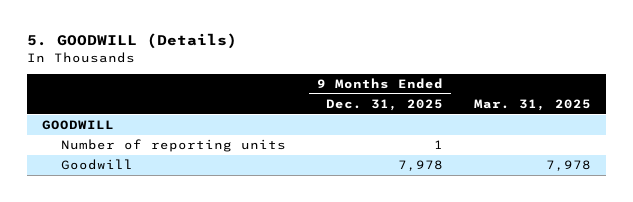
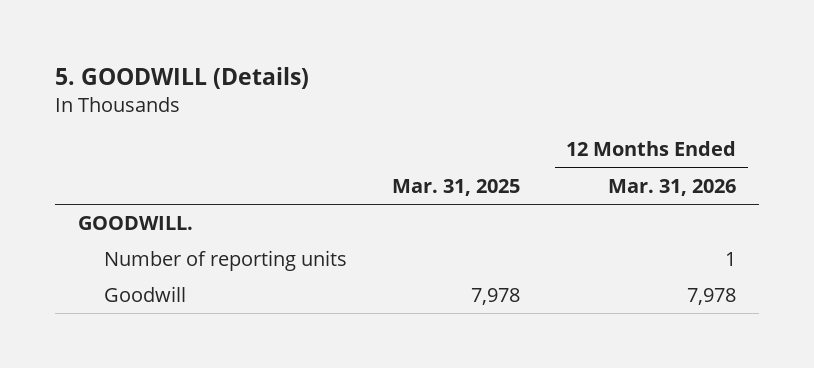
- | 9 Months Ended Dec. 31, 2025 | Mar. 31, 2025
+ | Mar. 31, 2025 | 12 Months Ended Mar. 31, 2026
- GOODWILL
+ GOODWILL.

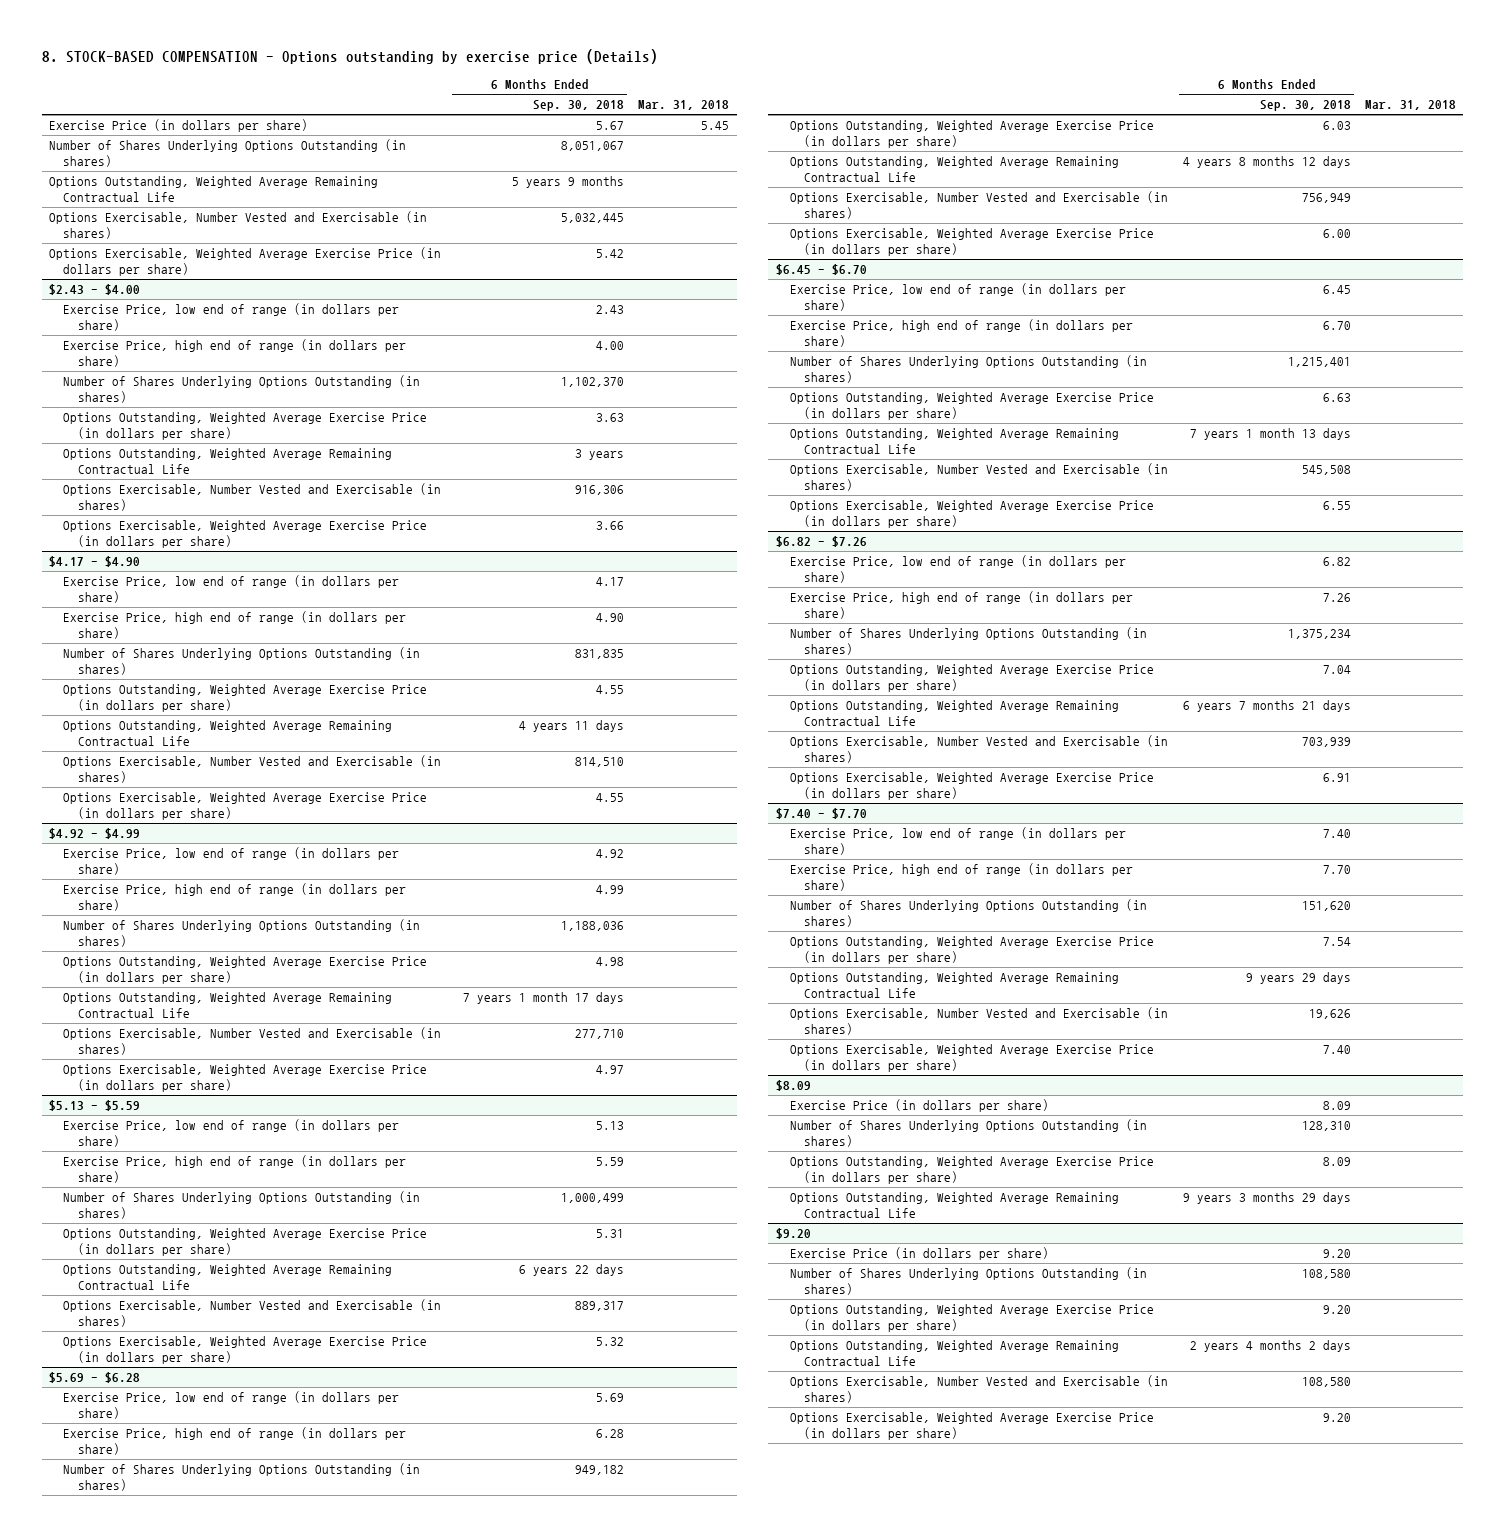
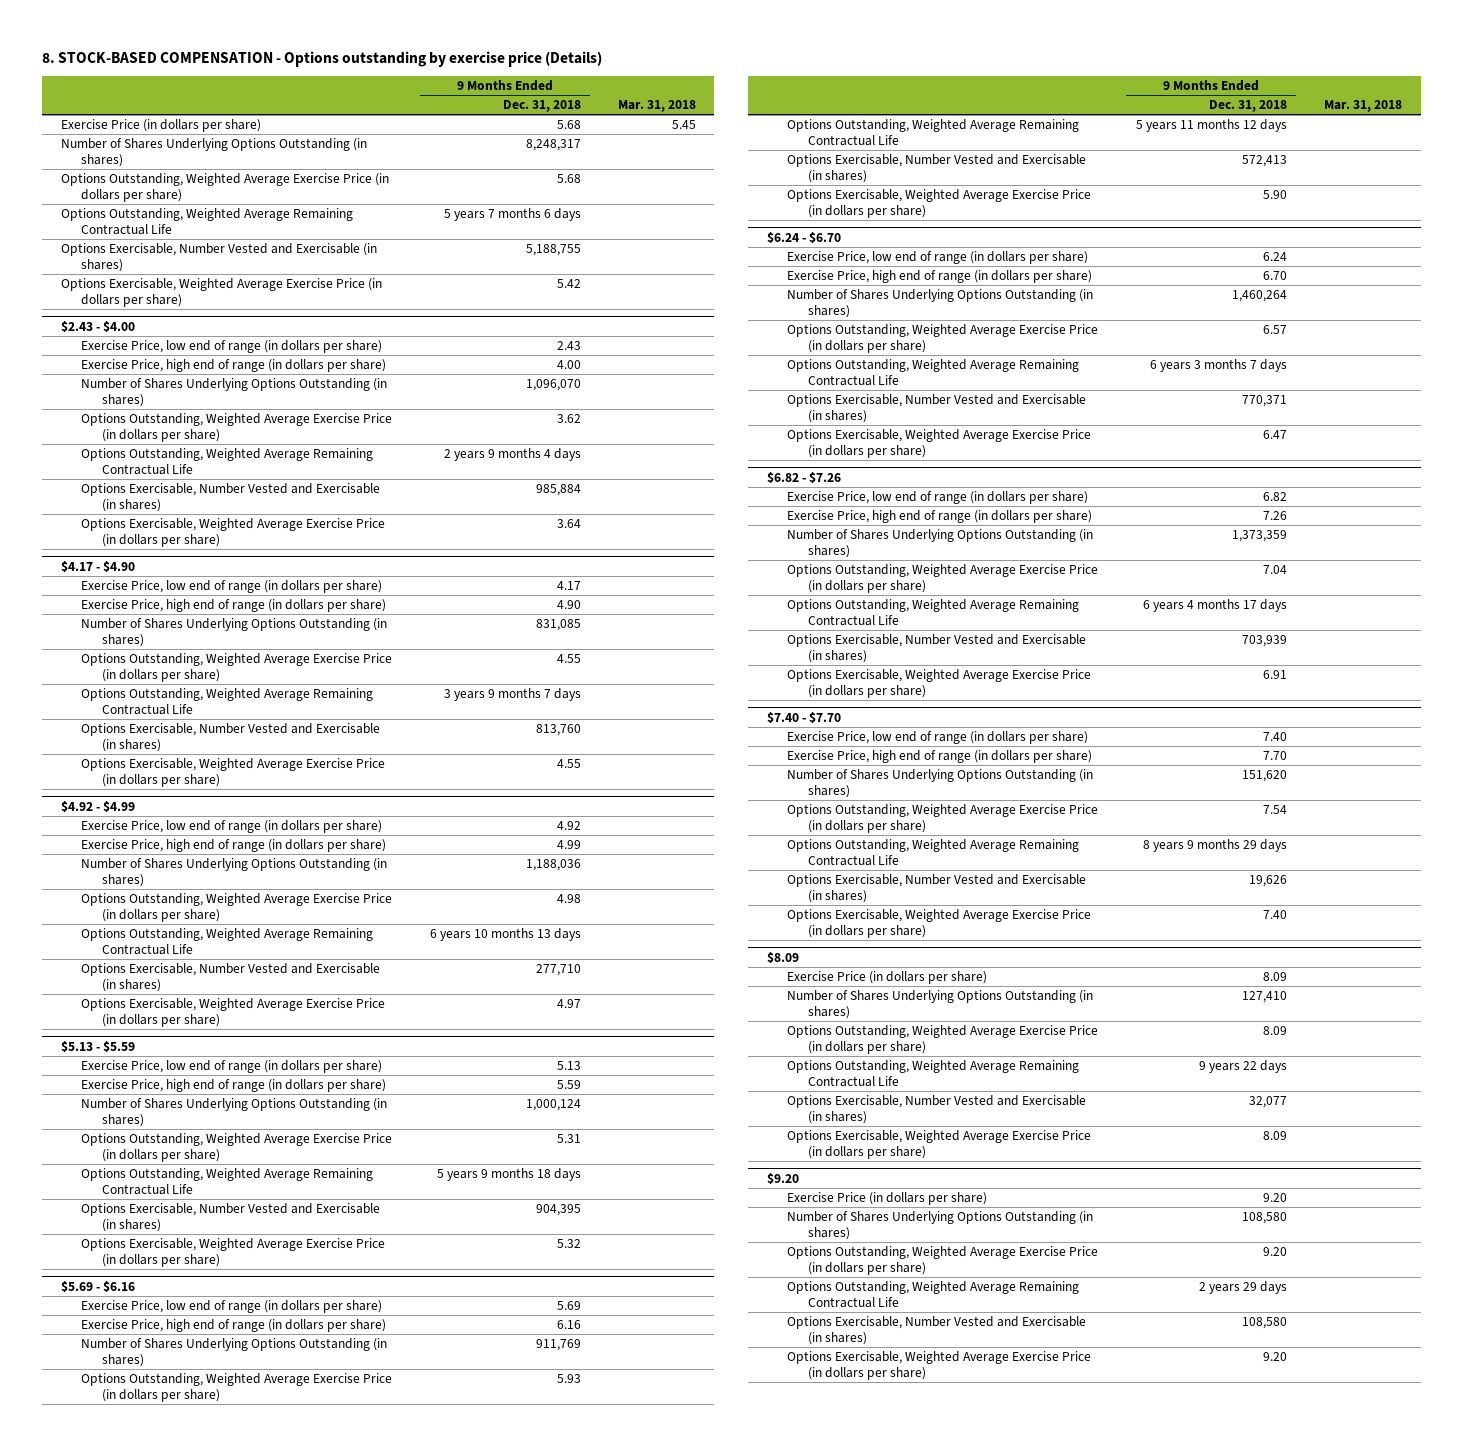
- | 6 Months Ended Sep. 30, 2018 | Mar. 31, 2018
+ | 9 Months Ended Dec. 31, 2018 | Mar. 31, 2018
+ Options Outstanding, Weighted Average Exercise Price (in dollars per share) | 5.68 |
- $5.69 - $6.28
+ $5.69 - $6.16
- $6.45 - $6.70
+ $6.24 - $6.70
@ $8.09
+ Options Exercisable, Number Vested and Exercisable (in shares) | 32,077 |
+ Options Exercisable, Weighted Average Exercise Price (in dollars per share) | 8.09 |

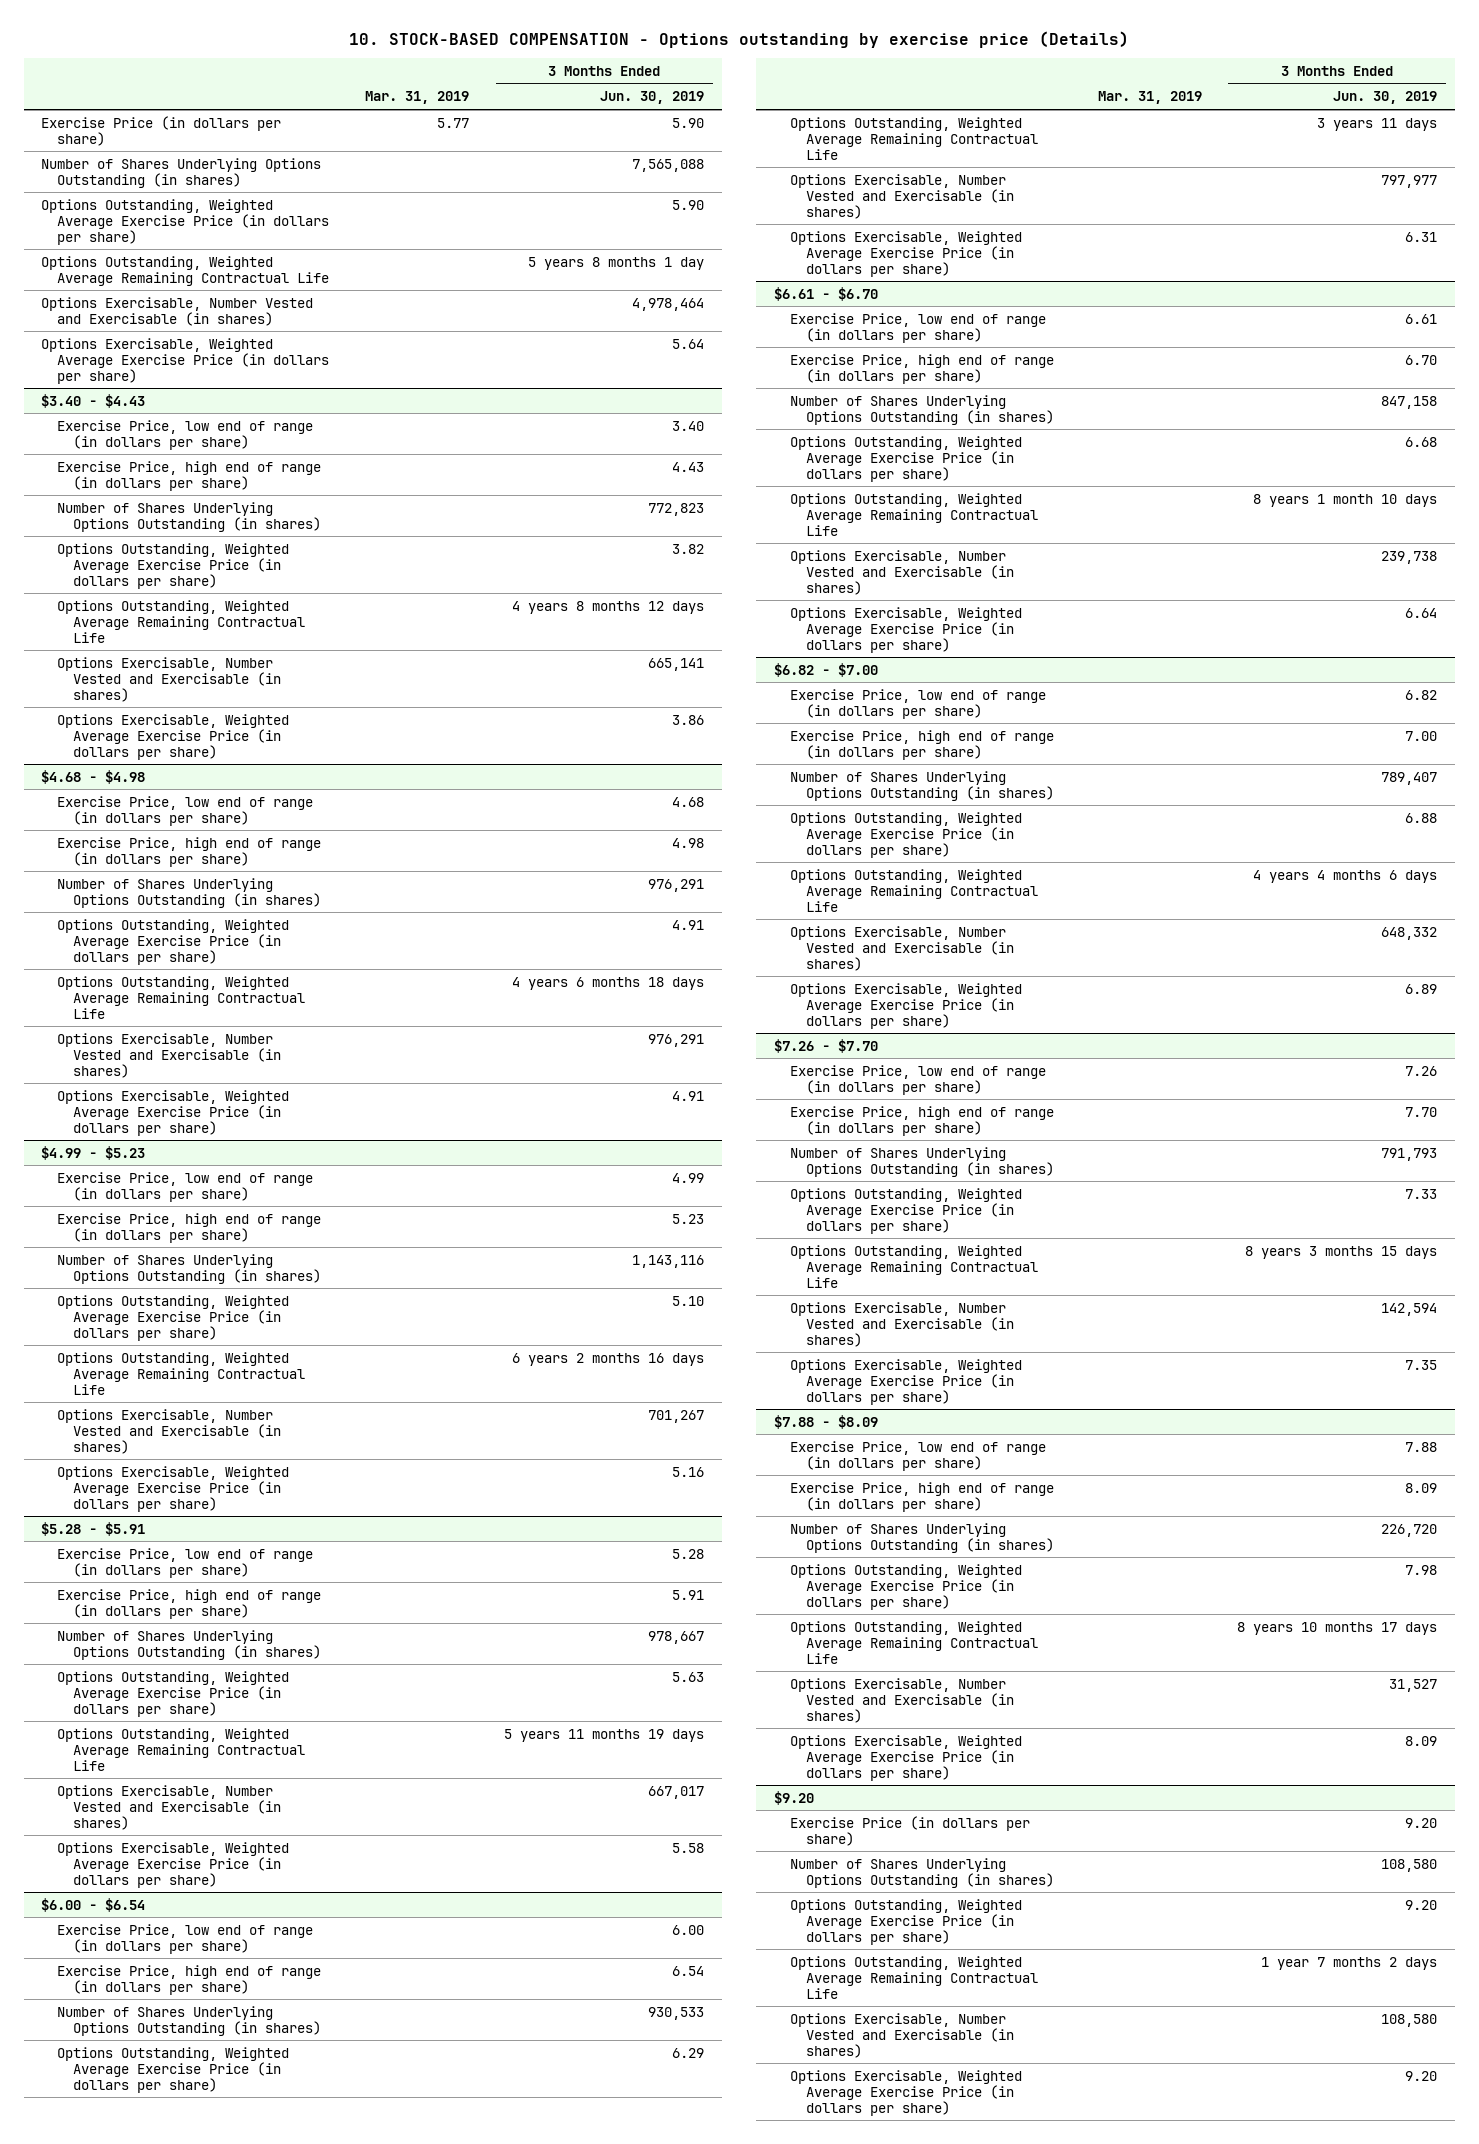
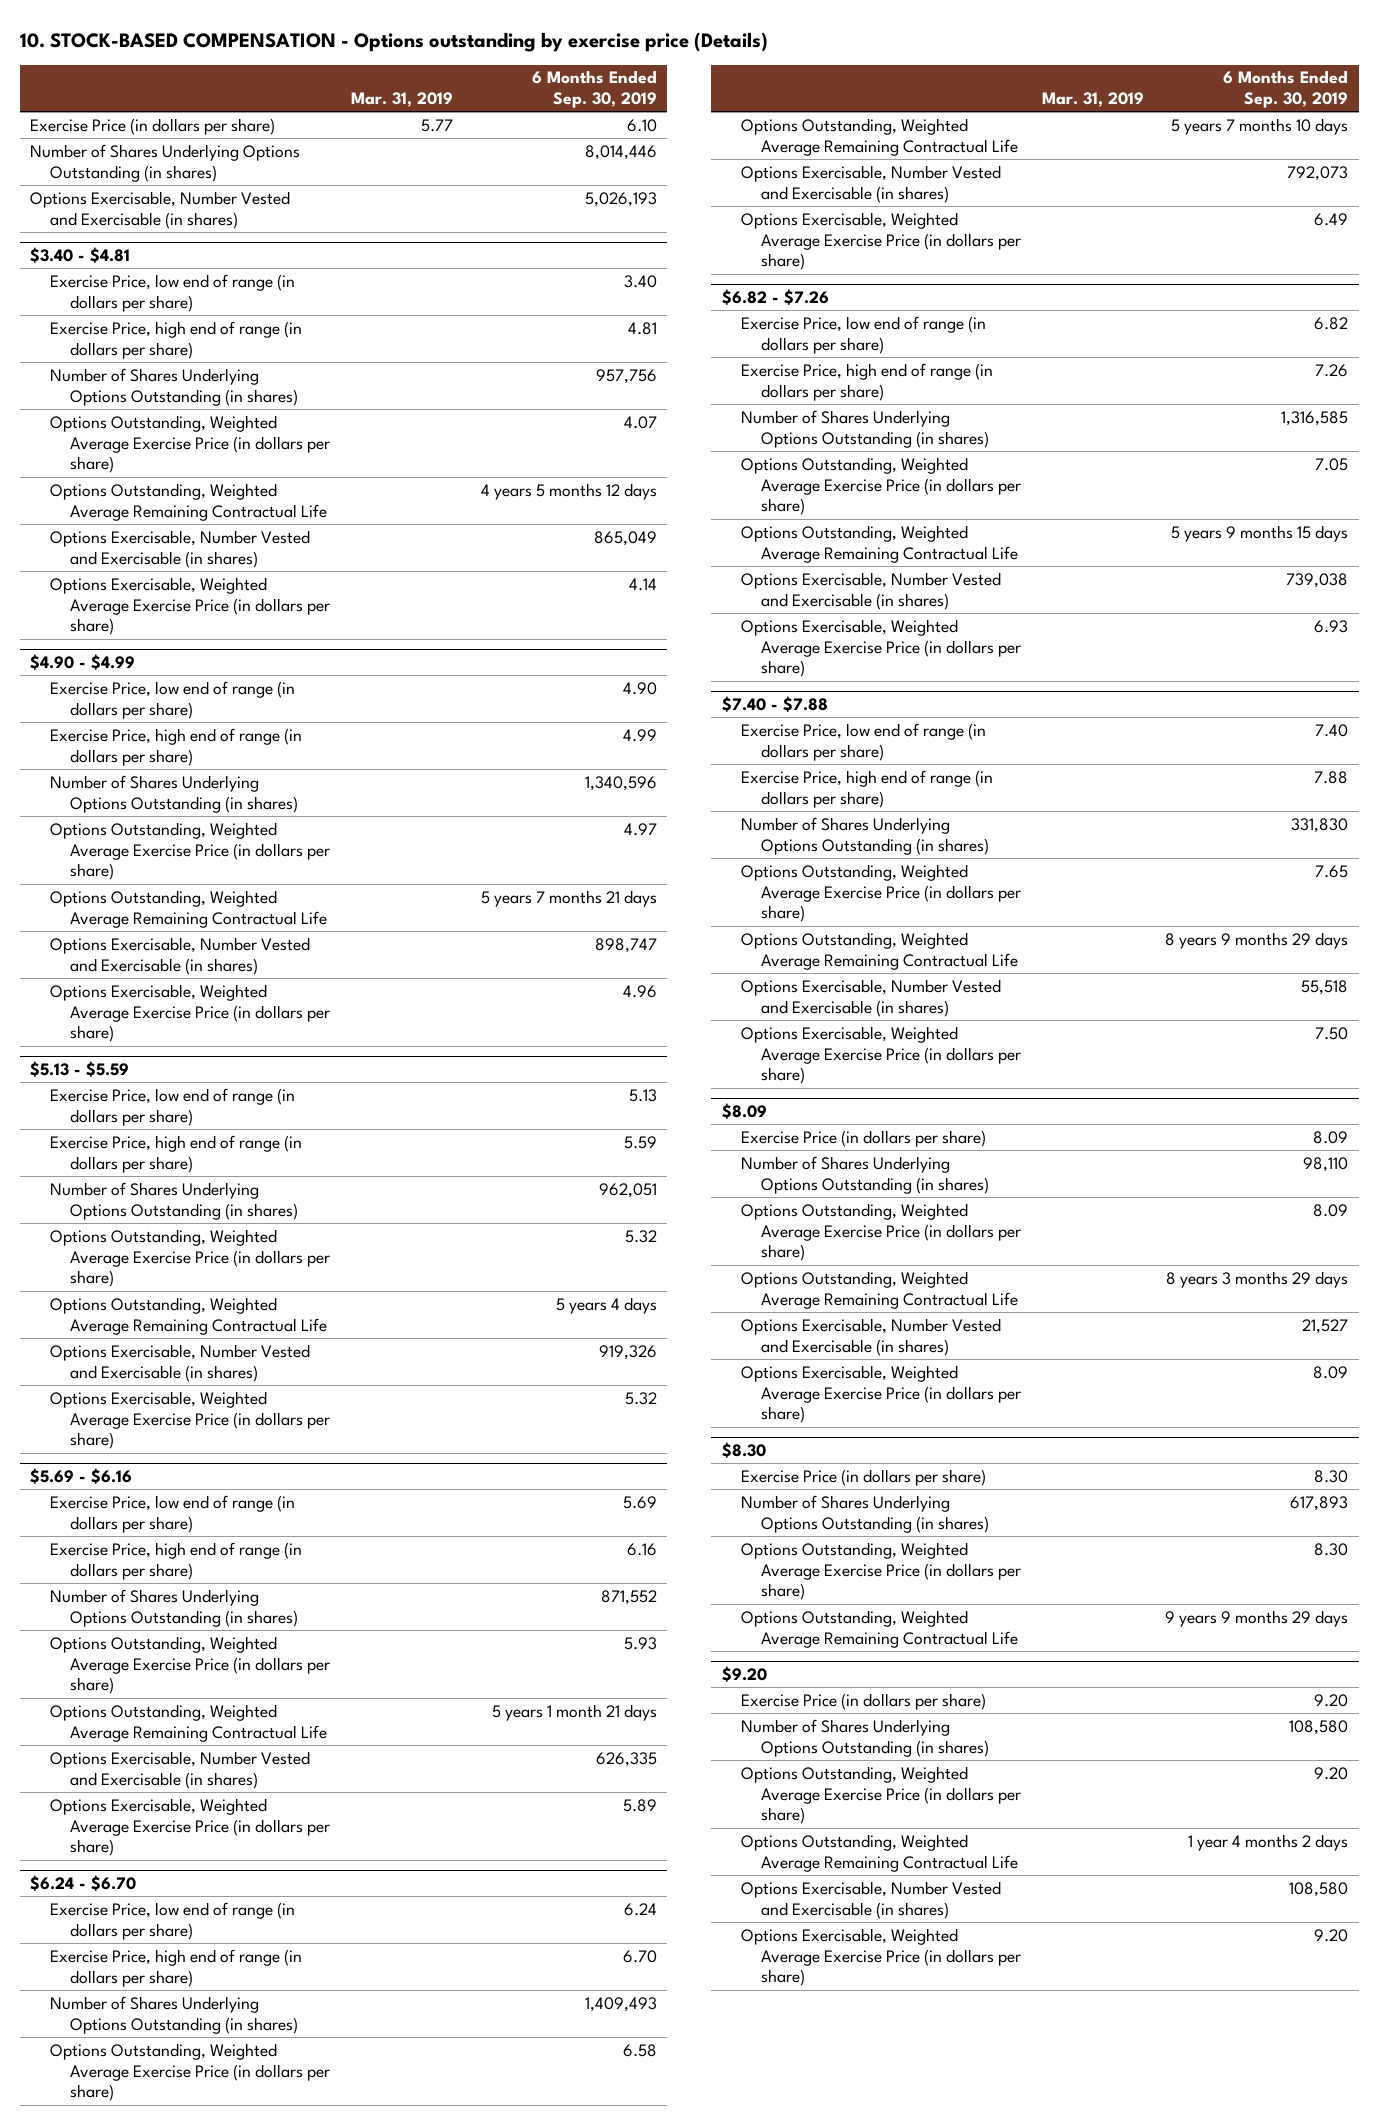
- | Mar. 31, 2019 | 3 Months Ended Jun. 30, 2019
+ | Mar. 31, 2019 | 6 Months Ended Sep. 30, 2019
- Options Outstanding, Weighted Average Exercise Price (in dollars per share) | | 5.90
- Options Outstanding, Weighted Average Remaining Contractual Life | | 5 years 8 months 1 day
- Options Exercisable, Weighted Average Exercise Price (in dollars per share) | | 5.64
- $3.40 - $4.43
+ $3.40 - $4.81
- $4.68 - $4.98
+ $4.90 - $4.99
- $4.99 - $5.23
+ $5.13 - $5.59
- $5.28 - $5.91
+ $5.69 - $6.16
- $6.00 - $6.54
+ $6.24 - $6.70
- $6.61 - $6.70
+ $6.82 - $7.26
- $6.82 - $7.00
+ $7.40 - $7.88
- $7.26 - $7.70
- Exercise Price, low end of range (in dollars per share) | | 7.26
- Exercise Price, high end of range (in dollars per share) | | 7.70
+ $8.09
+ Exercise Price (in dollars per share) | | 8.09
- $7.88 - $8.09
- Exercise Price, low end of range (in dollars per share) | | 7.88
- Exercise Price, high end of range (in dollars per share) | | 8.09
+ $8.30
+ Exercise Price (in dollars per share) | | 8.30
- Options Exercisable, Number Vested and Exercisable (in shares) | | 31,527
- Options Exercisable, Weighted Average Exercise Price (in dollars per share) | | 8.09

